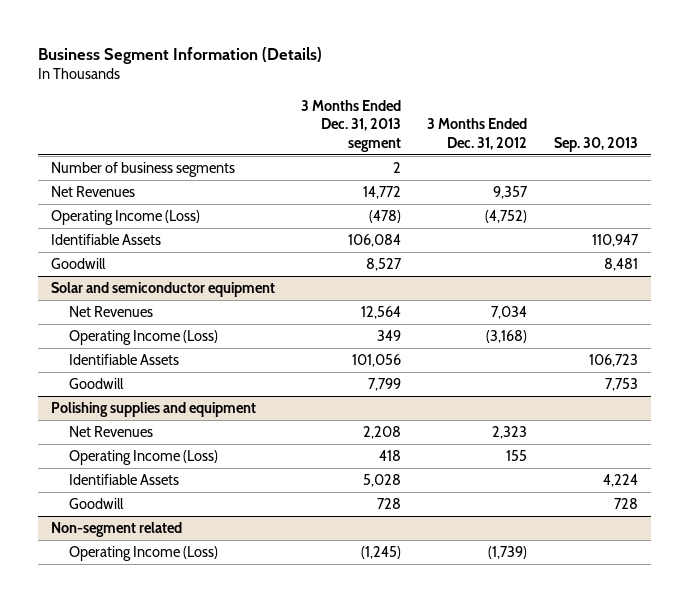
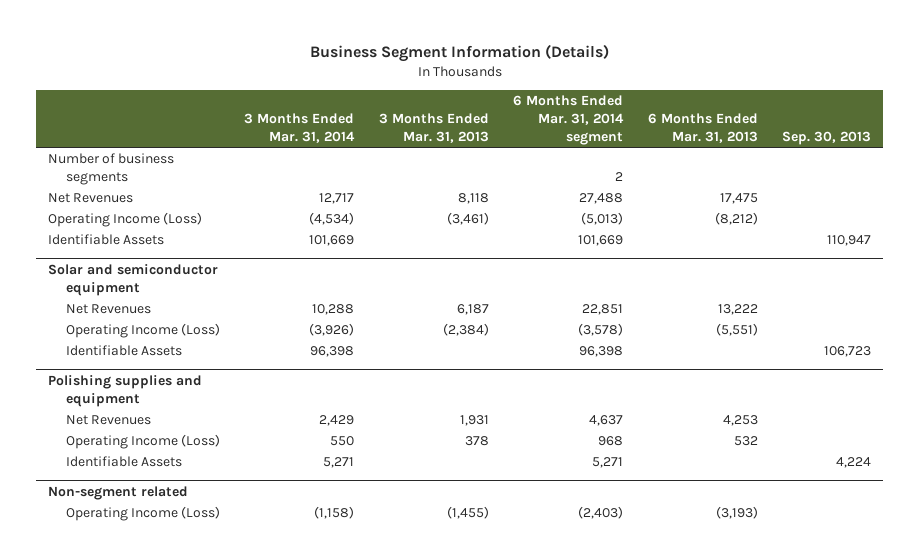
- | 3 Months Ended Dec. 31, 2013 segment | 3 Months Ended Dec. 31, 2012 | Sep. 30, 2013
+ | 3 Months Ended Mar. 31, 2014 | 3 Months Ended Mar. 31, 2013 | 6 Months Ended Mar. 31, 2014 segment | 6 Months Ended Mar. 31, 2013 | Sep. 30, 2013
- Goodwill | 8,527 | | 8,481
@ Solar and semiconductor equipment
- Goodwill | 7,799 | | 7,753
@ Polishing supplies and equipment
- Goodwill | 728 | | 728

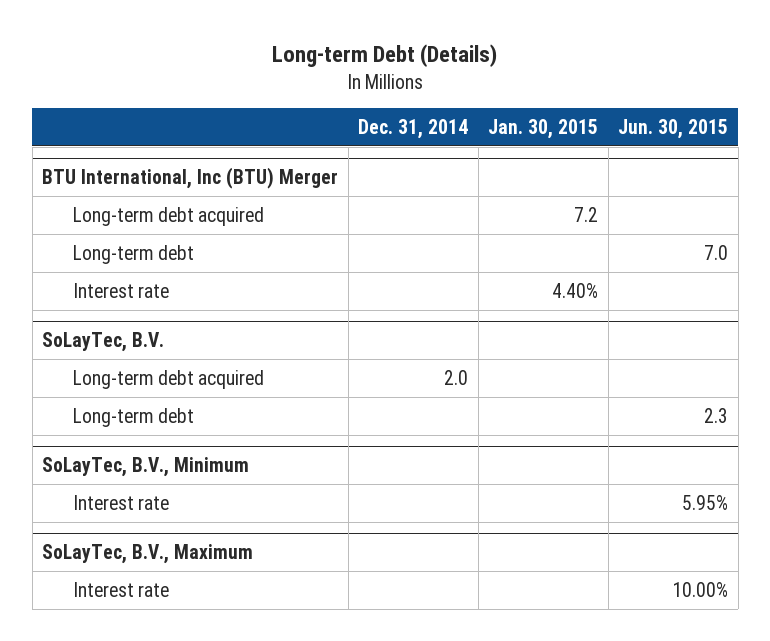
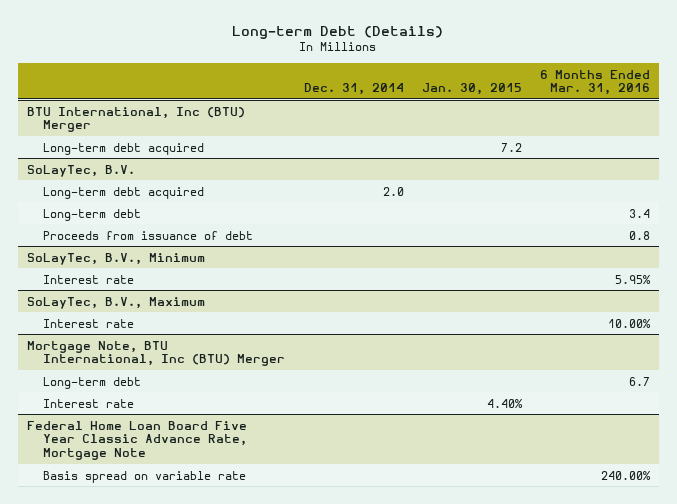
- | Dec. 31, 2014 | Jan. 30, 2015 | Jun. 30, 2015
+ | Dec. 31, 2014 | Jan. 30, 2015 | 6 Months Ended Mar. 31, 2016
@ BTU International, Inc (BTU) Merger
- Long-term debt | | | 7.0
- Interest rate | | 4.40% |
@ SoLayTec, B.V.
+ Proceeds from issuance of debt | | | 0.8
+ Mortgage Note, BTU International, Inc (BTU) Merger
+ Long-term debt | | | 6.7
+ Interest rate | | 4.40% |
+ Federal Home Loan Board Five Year Classic Advance Rate, Mortgage Note
+ Basis spread on variable rate | | | 240.00%

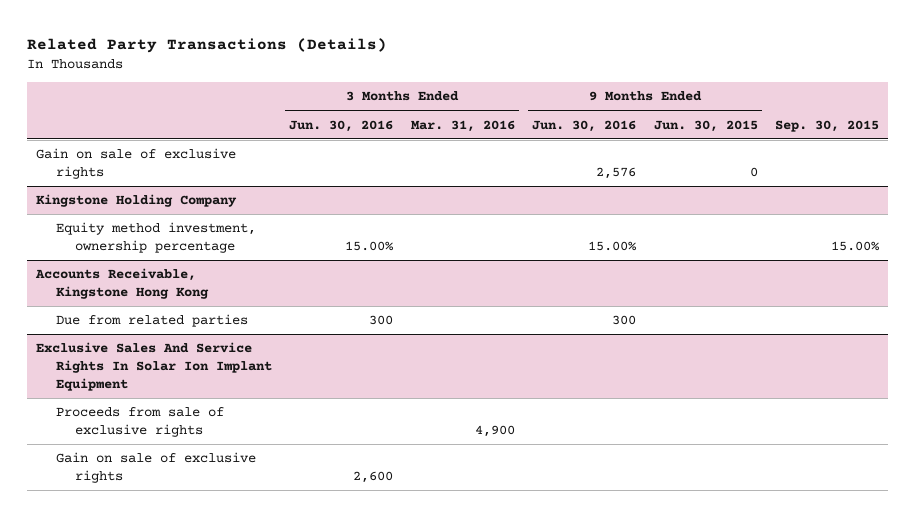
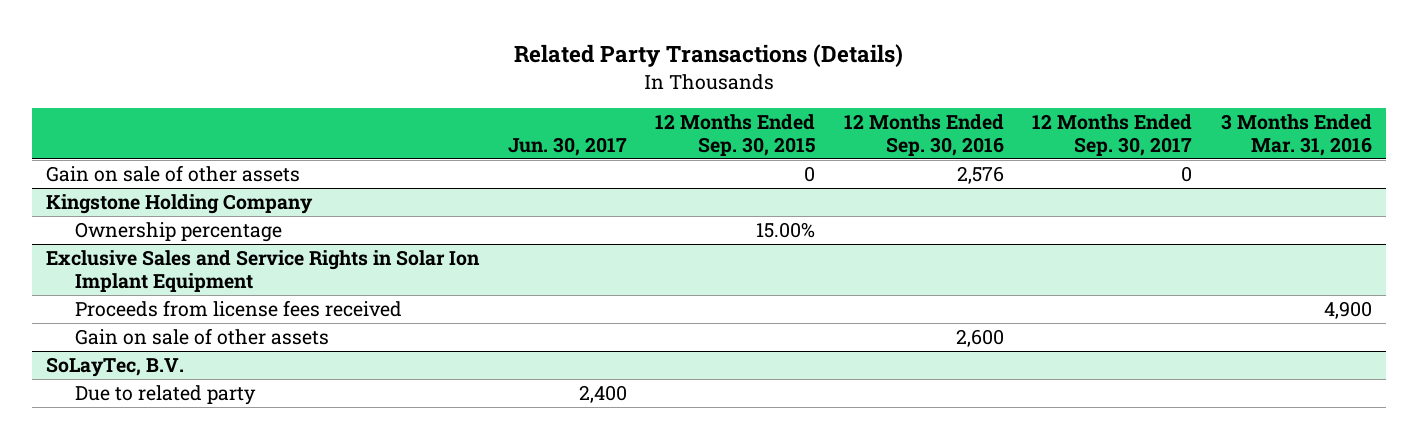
- | 3 Months Ended Jun. 30, 2016 | 3 Months Ended Mar. 31, 2016 | 9 Months Ended Jun. 30, 2016 | 9 Months Ended Jun. 30, 2015 | Sep. 30, 2015
+ | Jun. 30, 2017 | 12 Months Ended Sep. 30, 2015 | 12 Months Ended Sep. 30, 2016 | 12 Months Ended Sep. 30, 2017 | 3 Months Ended Mar. 31, 2016
- Gain on sale of exclusive rights | | | 2,576 | 0 |
+ Gain on sale of other assets | | 0 | 2,576 | 0 |
@ Kingstone Holding Company
- Equity method investment, ownership percentage | 15.00% | | 15.00% | | 15.00%
- Accounts Receivable, Kingstone Hong Kong
- Due from related parties | 300 | | 300 | |
- Exclusive Sales And Service Rights In Solar Ion Implant Equipment
- Proceeds from sale of exclusive rights | | 4,900 | | |
- Gain on sale of exclusive rights | 2,600 | | | |
@ Kingstone Holding Company
+ Ownership percentage | | 15.00% | | |
+ Exclusive Sales and Service Rights in Solar Ion Implant Equipment
+ Proceeds from license fees received | | | | | 4,900
+ Gain on sale of other assets | | | 2,600 | |
+ SoLayTec, B.V.
+ Due to related party | 2,400 | | | |

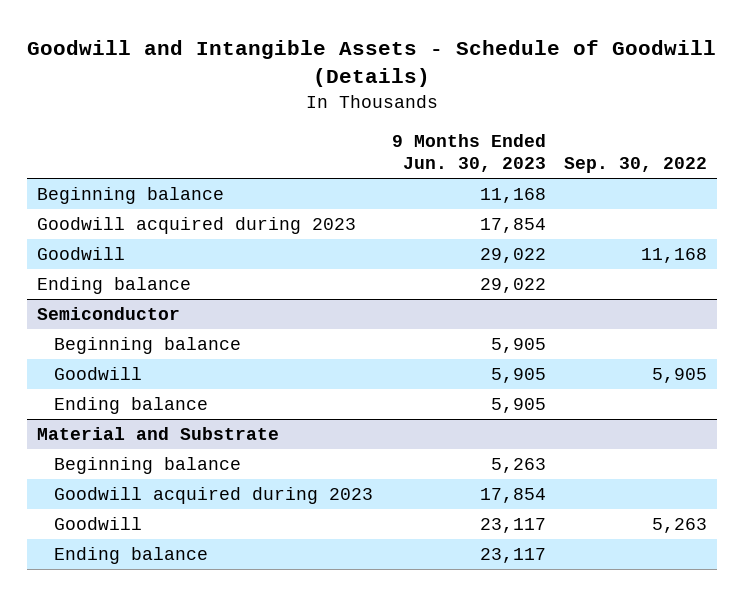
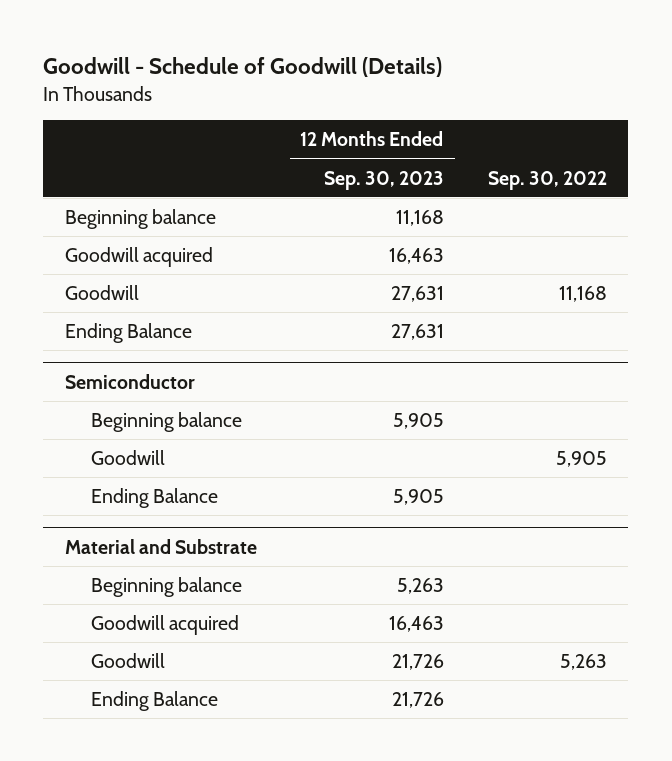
- Goodwill and Intangible Assets - Schedule of Goodwill (Details)
+ Goodwill - Schedule of Goodwill (Details)
- | 9 Months Ended Jun. 30, 2023 | Sep. 30, 2022
+ | 12 Months Ended Sep. 30, 2023 | Sep. 30, 2022
- Goodwill acquired during 2023 | 17,854 |
+ Goodwill acquired | 16,463 |
- Ending balance | 29,022 |
+ Ending Balance | 27,631 |
@ Semiconductor
- Ending balance | 5,905 |
+ Ending Balance | 5,905 |
@ Material and Substrate
- Goodwill acquired during 2023 | 17,854 |
+ Goodwill acquired | 16,463 |
- Ending balance | 23,117 |
+ Ending Balance | 21,726 |

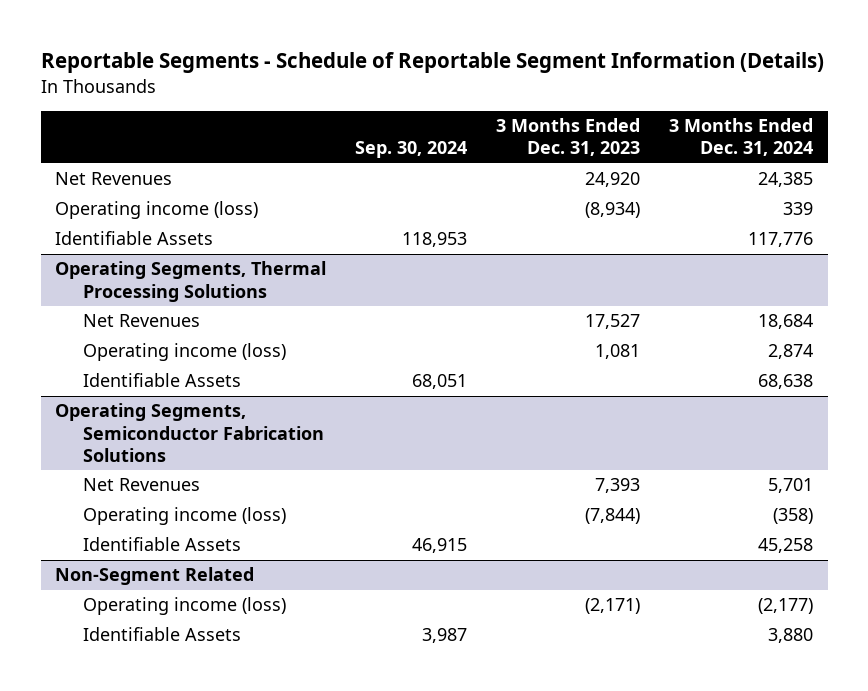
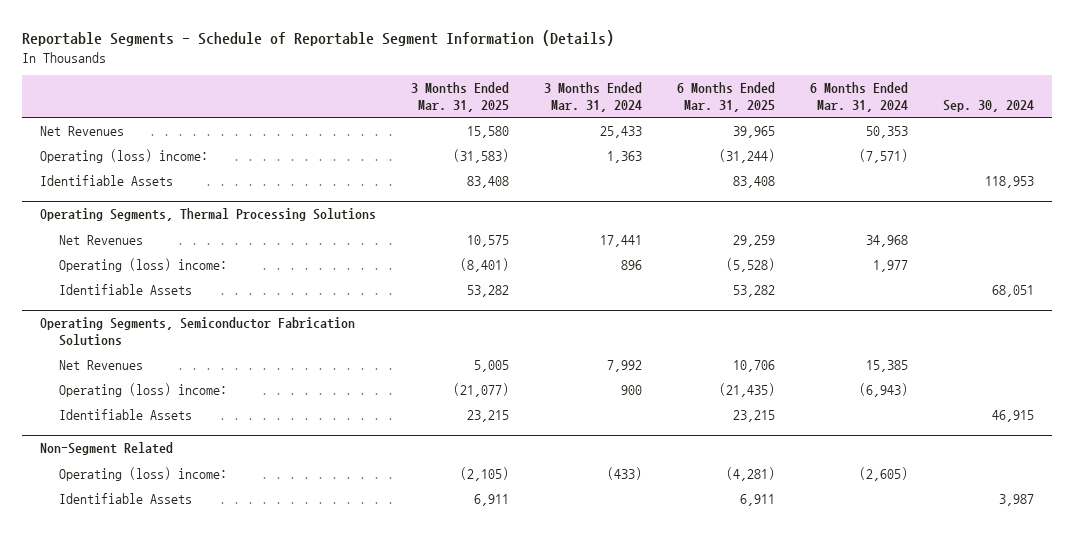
- | Sep. 30, 2024 | 3 Months Ended Dec. 31, 2023 | 3 Months Ended Dec. 31, 2024
+ | 3 Months Ended Mar. 31, 2025 | 3 Months Ended Mar. 31, 2024 | 6 Months Ended Mar. 31, 2025 | 6 Months Ended Mar. 31, 2024 | Sep. 30, 2024
- Operating income (loss) | | (8,934) | 339
+ Operating (loss) income: | (31,583) | 1,363 | (31,244) | (7,571) |
@ Operating Segments, Thermal Processing Solutions
- Operating income (loss) | | 1,081 | 2,874
+ Operating (loss) income: | (8,401) | 896 | (5,528) | 1,977 |
@ Operating Segments, Semiconductor Fabrication Solutions
- Operating income (loss) | | (7,844) | (358)
+ Operating (loss) income: | (21,077) | 900 | (21,435) | (6,943) |
@ Non-Segment Related
- Operating income (loss) | | (2,171) | (2,177)
+ Operating (loss) income: | (2,105) | (433) | (4,281) | (2,605) |

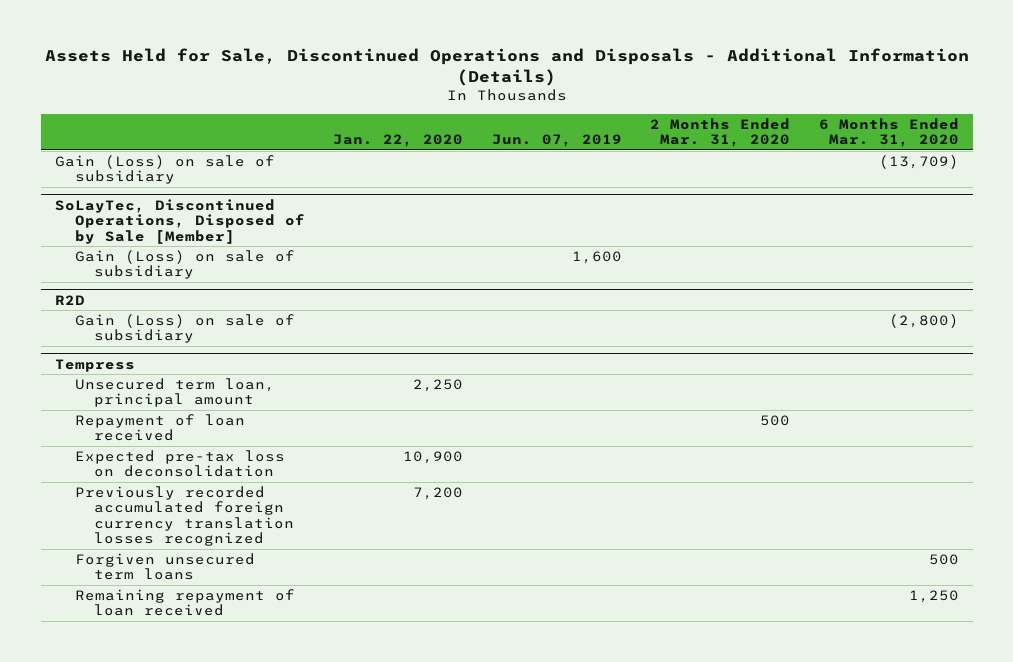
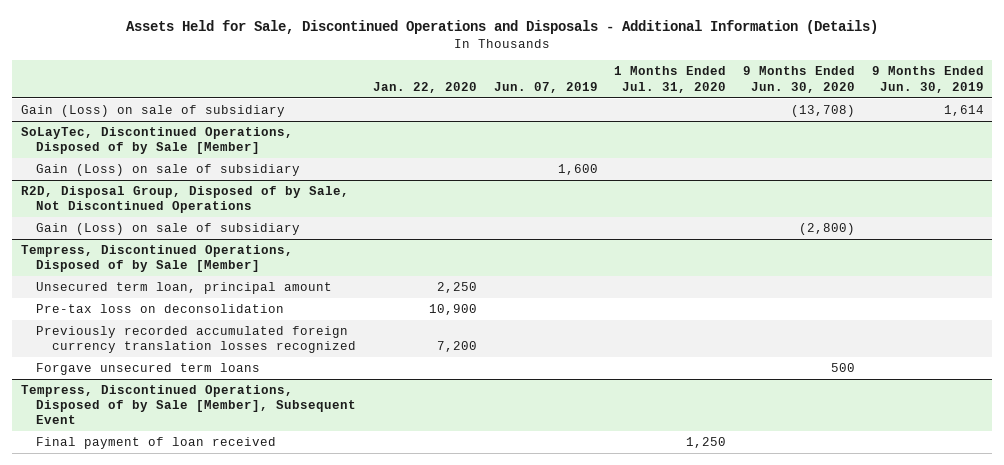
- | Jan. 22, 2020 | Jun. 07, 2019 | 2 Months Ended Mar. 31, 2020 | 6 Months Ended Mar. 31, 2020
+ | Jan. 22, 2020 | Jun. 07, 2019 | 1 Months Ended Jul. 31, 2020 | 9 Months Ended Jun. 30, 2020 | 9 Months Ended Jun. 30, 2019
- R2D
+ R2D, Disposal Group, Disposed of by Sale, Not Discontinued Operations
- Tempress
+ Tempress, Discontinued Operations, Disposed of by Sale [Member]
- Repayment of loan received | | | 500 |
- Expected pre-tax loss on deconsolidation | 10,900 | | |
+ Pre-tax loss on deconsolidation | 10,900 | | | |
- Forgiven unsecured term loans | | | | 500
- Remaining repayment of loan received | | | | 1,250
+ Forgave unsecured term loans | | | | 500 |
+ Tempress, Discontinued Operations, Disposed of by Sale [Member], Subsequent Event
+ Final payment of loan received | | | 1,250 | |

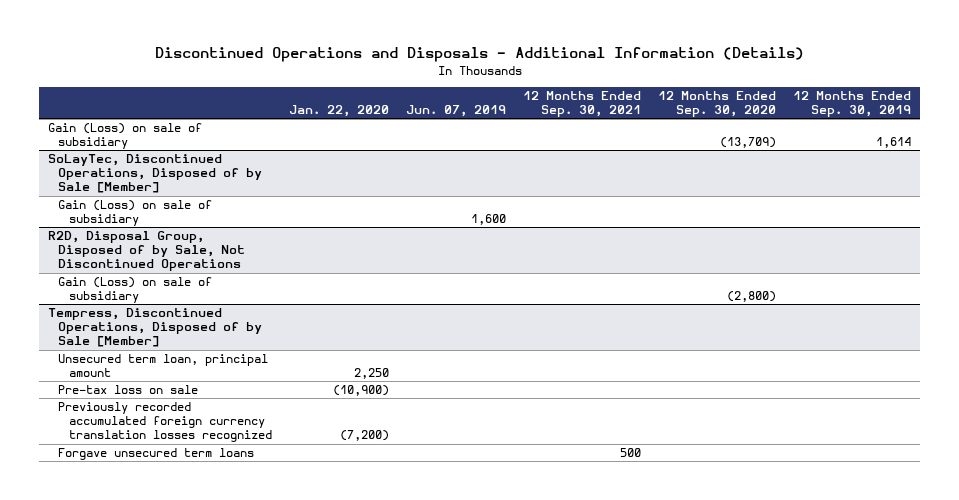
- Assets Held for Sale, Discontinued Operations and Disposals - Additional Information (Details)
+ Discontinued Operations and Disposals - Additional Information (Details)
- | Jan. 22, 2020 | Jun. 07, 2019 | 1 Months Ended Jul. 31, 2020 | 9 Months Ended Jun. 30, 2020 | 9 Months Ended Jun. 30, 2019
+ | Jan. 22, 2020 | Jun. 07, 2019 | 12 Months Ended Sep. 30, 2021 | 12 Months Ended Sep. 30, 2020 | 12 Months Ended Sep. 30, 2019
@ Tempress, Discontinued Operations, Disposed of by Sale [Member]
- Pre-tax loss on deconsolidation | 10,900 | | | |
- Previously recorded accumulated foreign currency translation losses recognized | 7,200 | | | |
+ Pre-tax loss on sale | (10,900) | | | |
+ Previously recorded accumulated foreign currency translation losses recognized | (7,200) | | | |
- Tempress, Discontinued Operations, Disposed of by Sale [Member], Subsequent Event
- Final payment of loan received | | | 1,250 | |

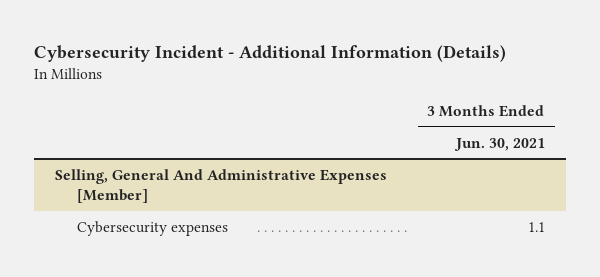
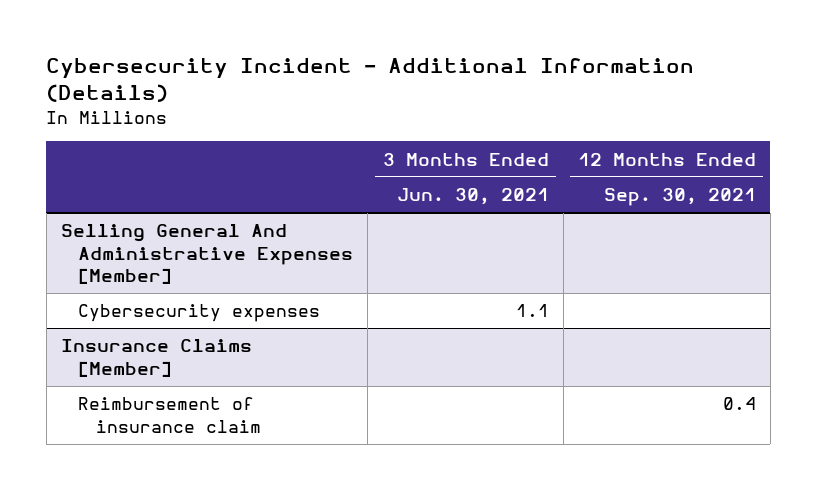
- | 3 Months Ended Jun. 30, 2021
+ | 3 Months Ended Jun. 30, 2021 | 12 Months Ended Sep. 30, 2021
- Selling, General And Administrative Expenses [Member]
+ Selling General And Administrative Expenses [Member]
+ Insurance Claims [Member]
+ Reimbursement of insurance claim | | 0.4

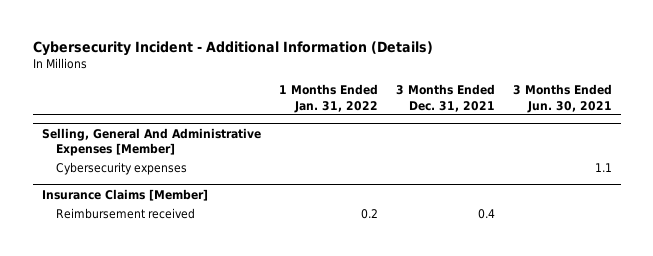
- | 3 Months Ended Jun. 30, 2021 | 12 Months Ended Sep. 30, 2021
+ | 1 Months Ended Jan. 31, 2022 | 3 Months Ended Dec. 31, 2021 | 3 Months Ended Jun. 30, 2021
- Selling General And Administrative Expenses [Member]
+ Selling, General And Administrative Expenses [Member]
@ Insurance Claims [Member]
- Reimbursement of insurance claim | | 0.4
+ Reimbursement received | 0.2 | 0.4 |

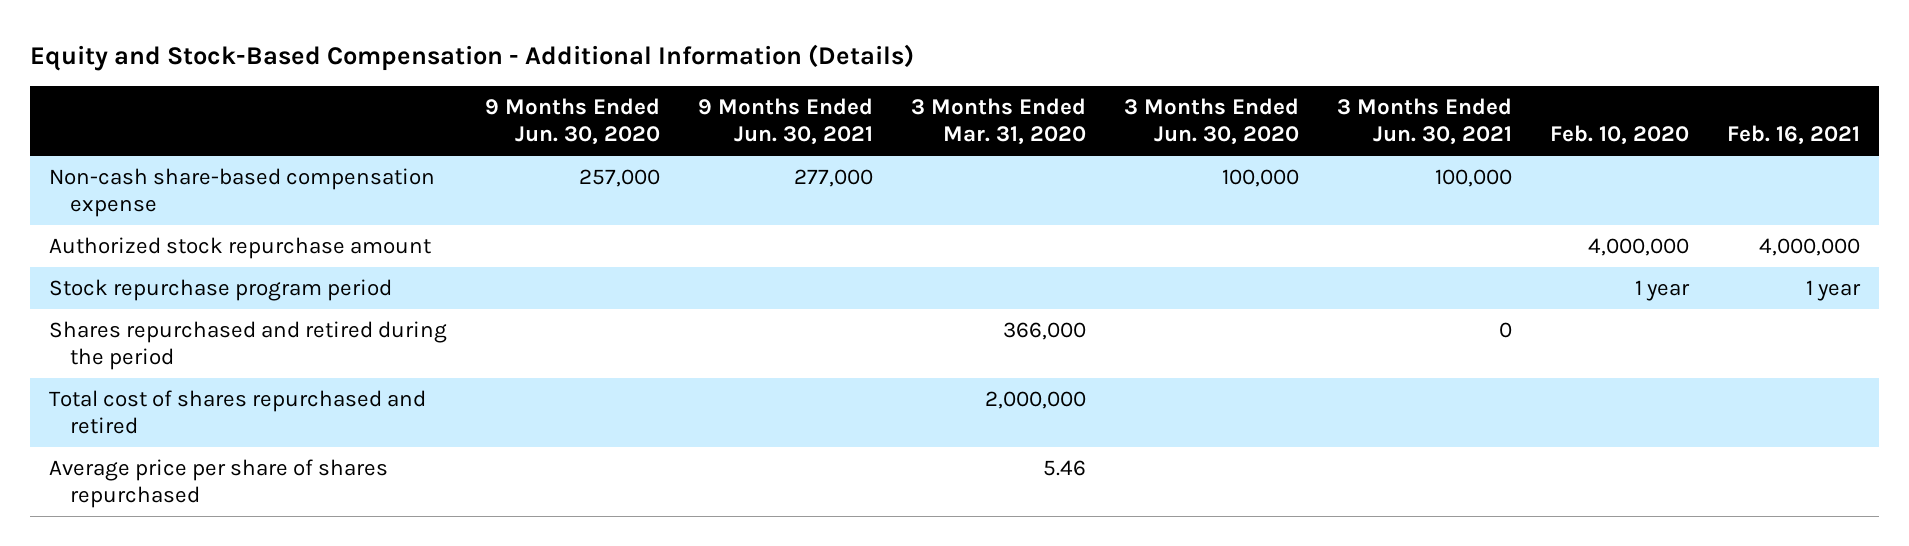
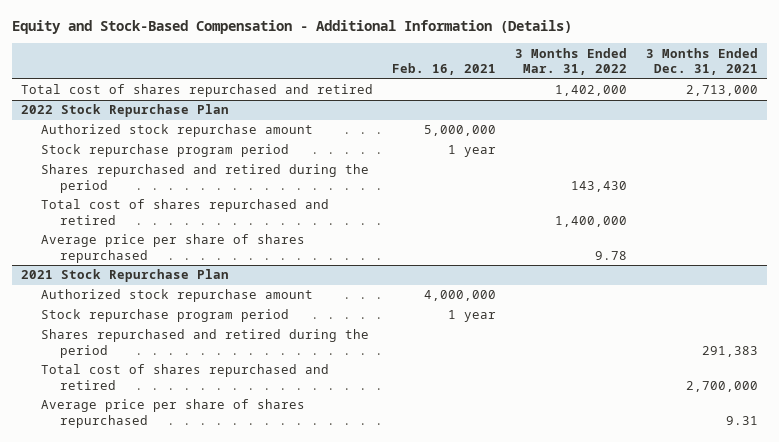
- | 9 Months Ended Jun. 30, 2020 | 9 Months Ended Jun. 30, 2021 | 3 Months Ended Mar. 31, 2020 | 3 Months Ended Jun. 30, 2020 | 3 Months Ended Jun. 30, 2021 | Feb. 10, 2020 | Feb. 16, 2021
+ | Feb. 16, 2021 | 3 Months Ended Mar. 31, 2022 | 3 Months Ended Dec. 31, 2021
- Non-cash share-based compensation expense | 257,000 | 277,000 | | 100,000 | 100,000 | |
- Authorized stock repurchase amount | | | | | | 4,000,000 | 4,000,000
- Stock repurchase program period | | | | | | 1 year | 1 year
- Shares repurchased and retired during the period | | | 366,000 | | 0 | |
- Average price per share of shares repurchased | | | 5.46 | | | |
+ 2022 Stock Repurchase Plan
+ Authorized stock repurchase amount | 5,000,000 | |
+ Stock repurchase program period | 1 year | |
+ Shares repurchased and retired during the period | | 143,430 |
+ Total cost of shares repurchased and retired | | 1,400,000 |
+ Average price per share of shares repurchased | | 9.78 |
+ 2021 Stock Repurchase Plan
+ Authorized stock repurchase amount | 4,000,000 | |
+ Stock repurchase program period | 1 year | |
+ Shares repurchased and retired during the period | | | 291,383
+ Total cost of shares repurchased and retired | | | 2,700,000
+ Average price per share of shares repurchased | | | 9.31

